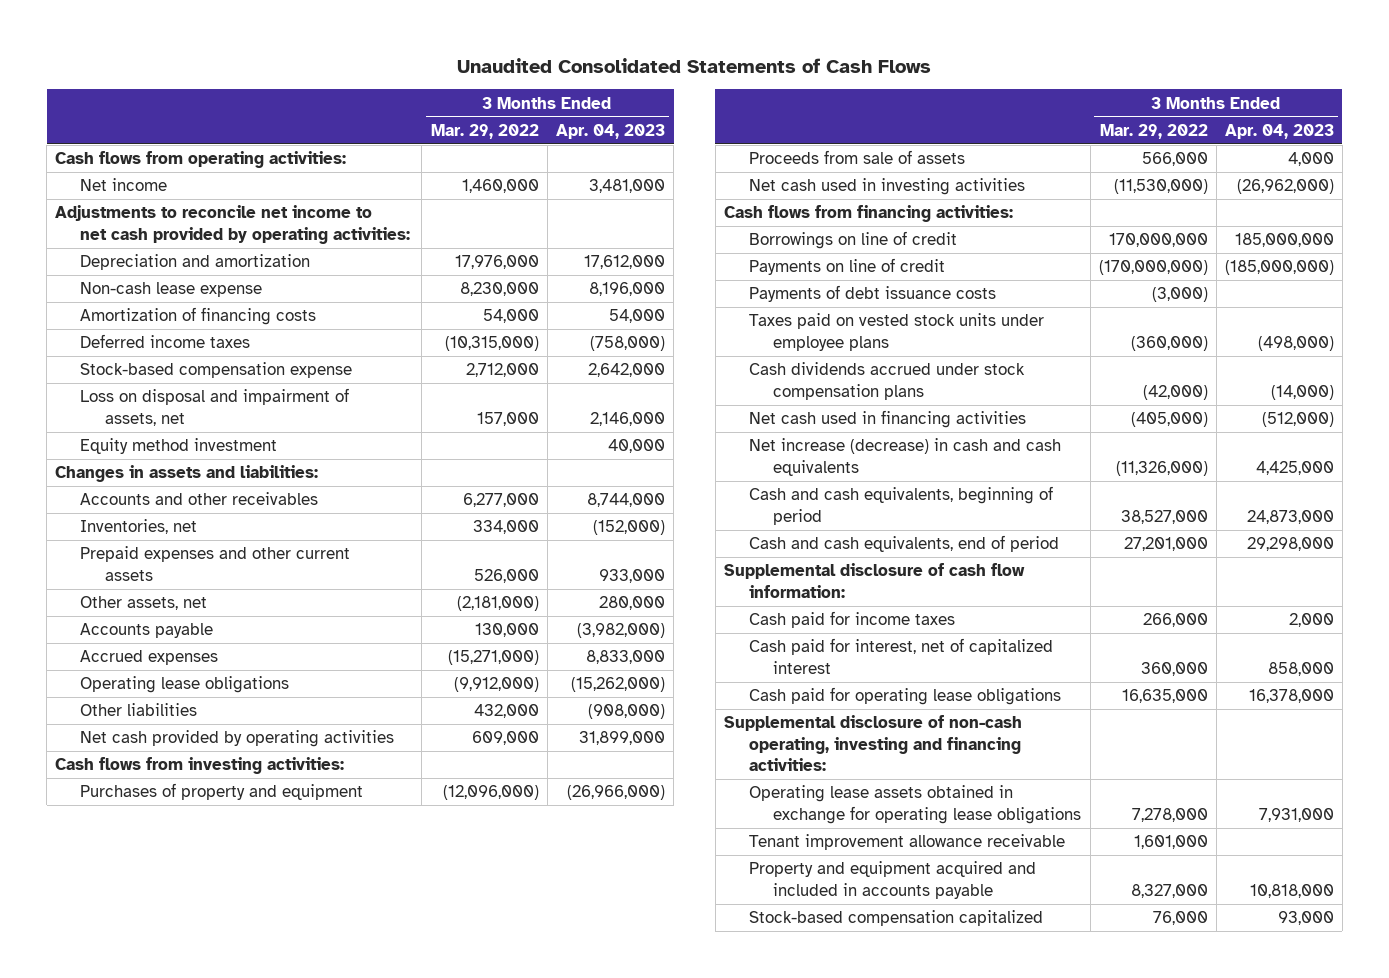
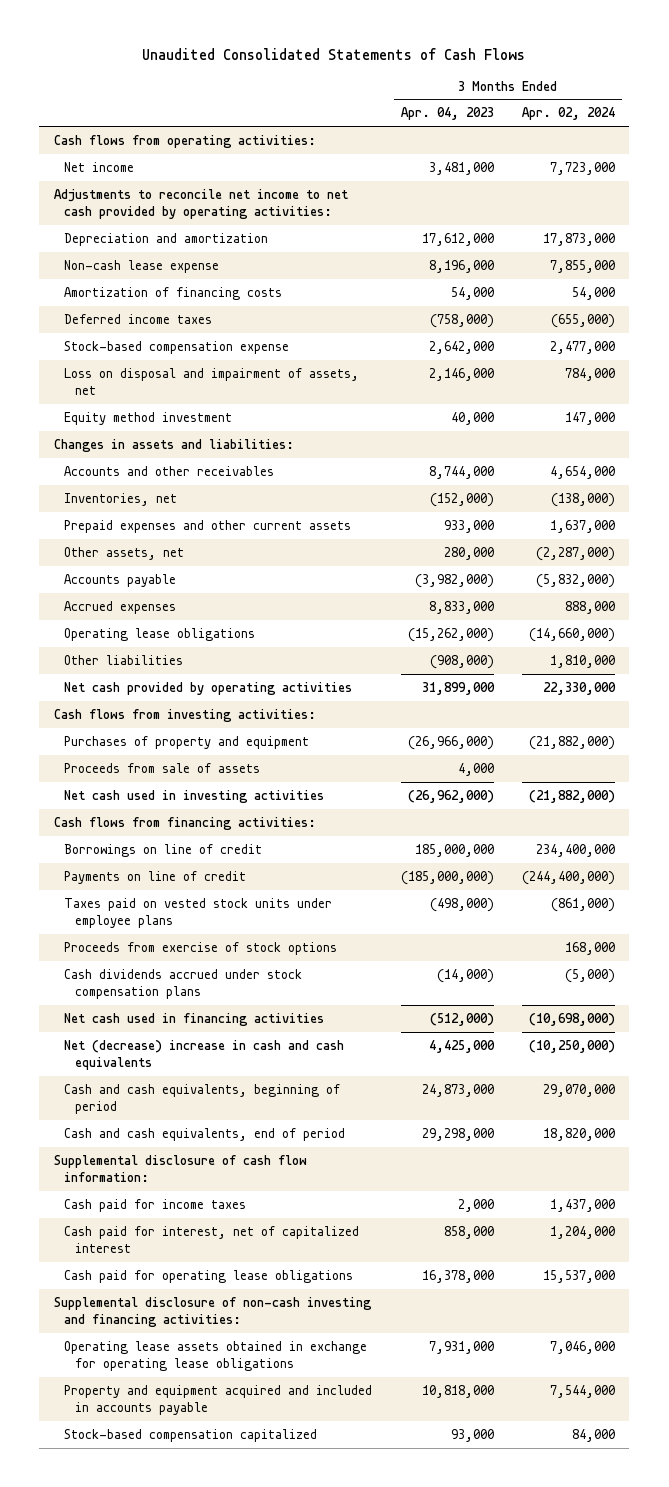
- | 3 Months Ended Mar. 29, 2022 | 3 Months Ended Apr. 04, 2023
+ | 3 Months Ended Apr. 04, 2023 | 3 Months Ended Apr. 02, 2024
- Payments of debt issuance costs | (3,000) |
+ Proceeds from exercise of stock options | | 168,000
- Net increase (decrease) in cash and cash equivalents | (11,326,000) | 4,425,000
+ Net (decrease) increase in cash and cash equivalents | 4,425,000 | (10,250,000)
- Supplemental disclosure of non-cash operating, investing and financing activities:
+ Supplemental disclosure of non-cash investing and financing activities:
- Tenant improvement allowance receivable | 1,601,000 |

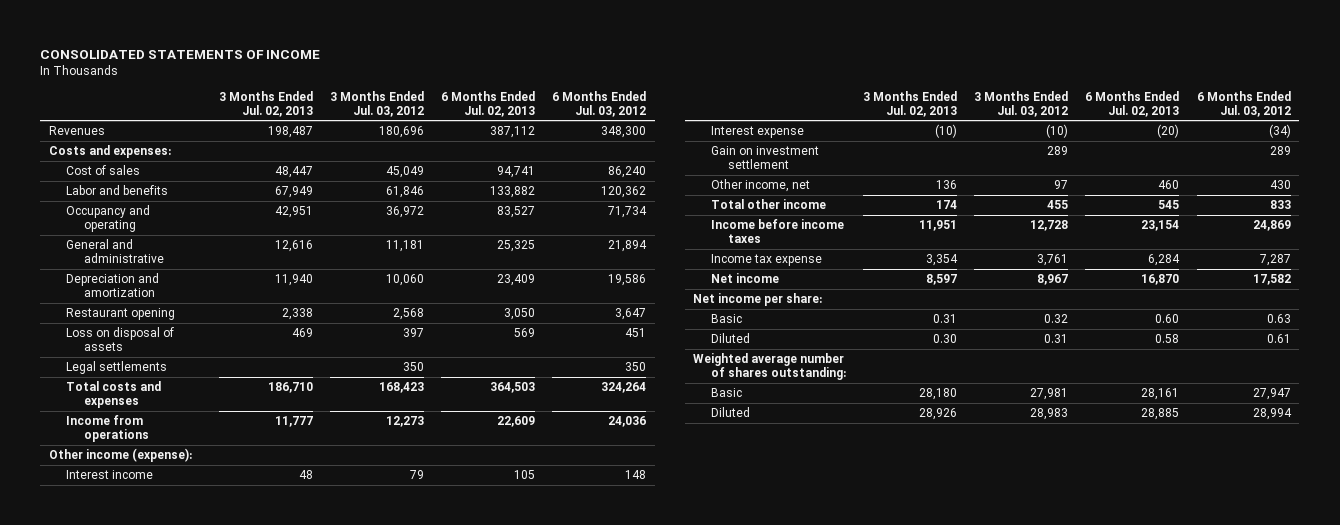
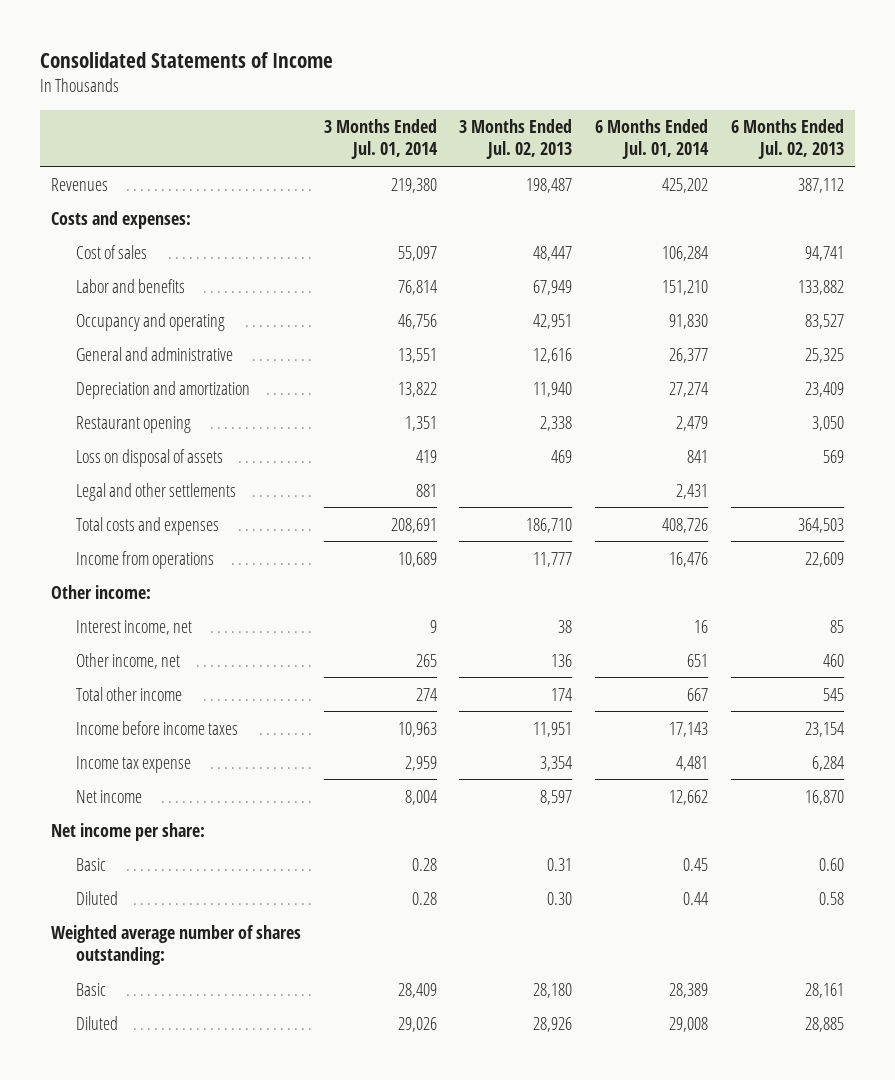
- CONSOLIDATED STATEMENTS OF INCOME
+ Consolidated Statements of Income
- | 3 Months Ended Jul. 02, 2013 | 3 Months Ended Jul. 03, 2012 | 6 Months Ended Jul. 02, 2013 | 6 Months Ended Jul. 03, 2012
+ | 3 Months Ended Jul. 01, 2014 | 3 Months Ended Jul. 02, 2013 | 6 Months Ended Jul. 01, 2014 | 6 Months Ended Jul. 02, 2013
- Legal settlements | | 350 | | 350
+ Legal and other settlements | 881 | | 2,431 |
- Other income (expense):
- Interest income | 48 | 79 | 105 | 148
- Interest expense | (10) | (10) | (20) | (34)
- Gain on investment settlement | | 289 | | 289
+ Other income:
+ Interest income, net | 9 | 38 | 16 | 85

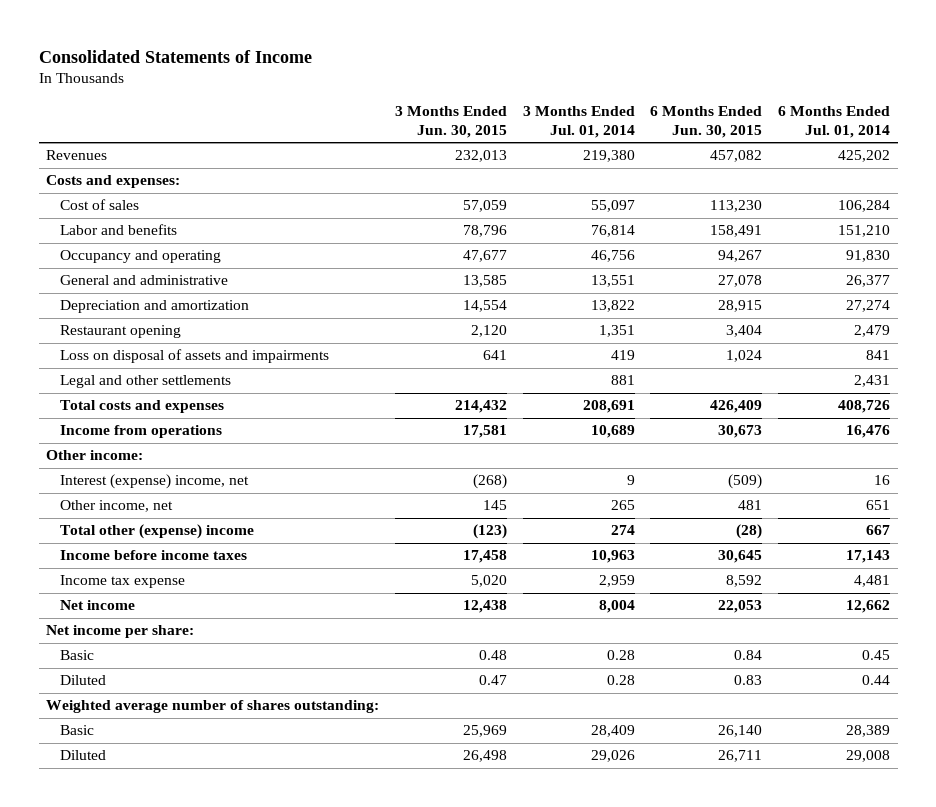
- | 3 Months Ended Jul. 01, 2014 | 3 Months Ended Jul. 02, 2013 | 6 Months Ended Jul. 01, 2014 | 6 Months Ended Jul. 02, 2013
+ | 3 Months Ended Jun. 30, 2015 | 3 Months Ended Jul. 01, 2014 | 6 Months Ended Jun. 30, 2015 | 6 Months Ended Jul. 01, 2014
- Loss on disposal of assets | 419 | 469 | 841 | 569
+ Loss on disposal of assets and impairments | 641 | 419 | 1,024 | 841
- Interest income, net | 9 | 38 | 16 | 85
+ Interest (expense) income, net | (268) | 9 | (509) | 16
- Total other income | 274 | 174 | 667 | 545
+ Total other (expense) income | (123) | 274 | (28) | 667

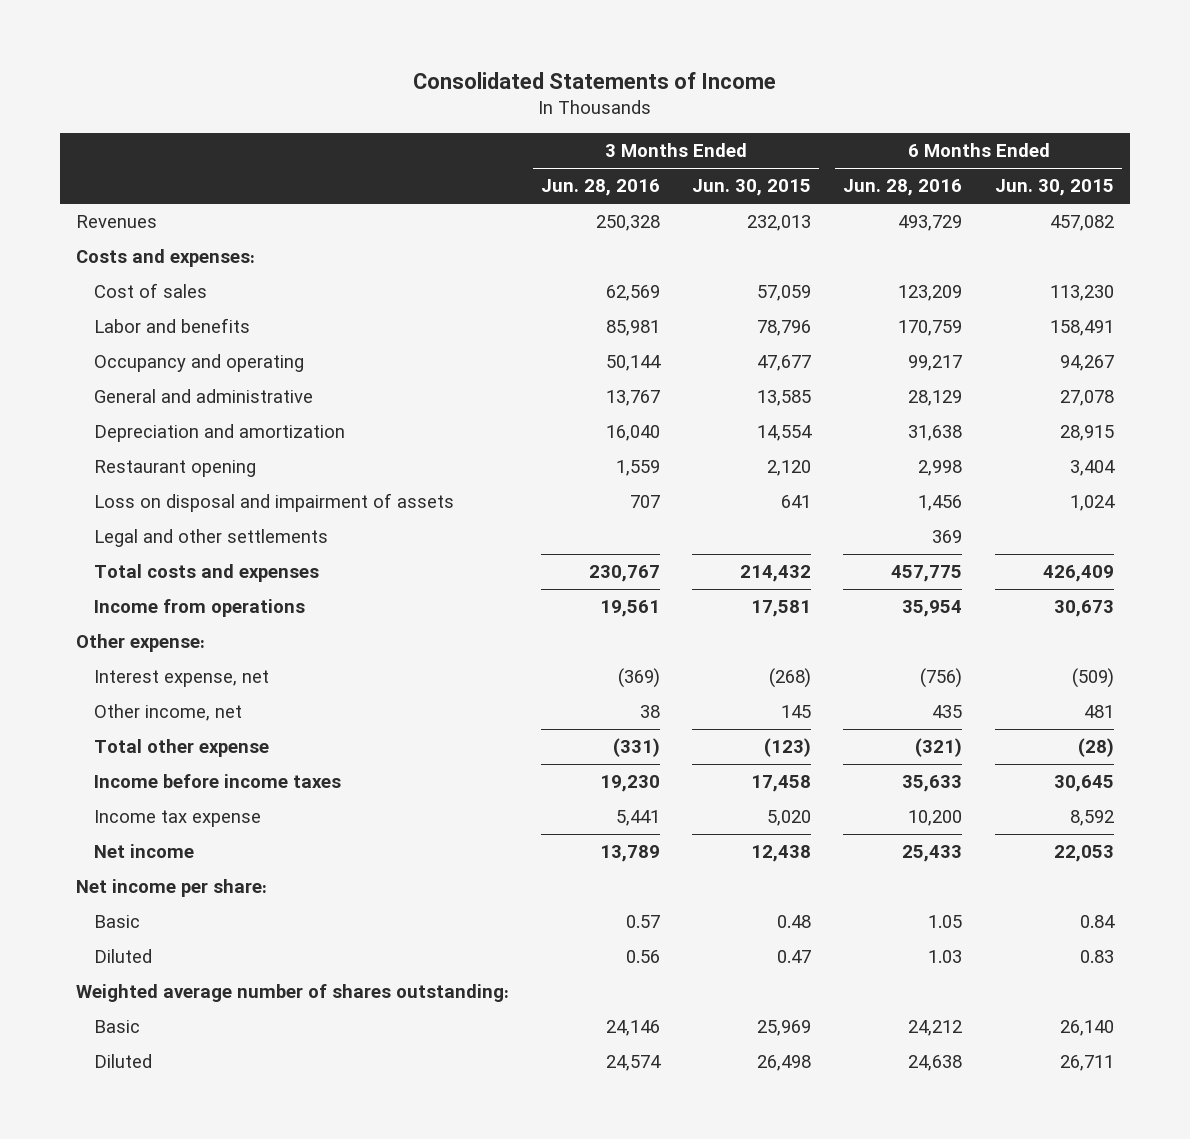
- | 3 Months Ended Jun. 30, 2015 | 3 Months Ended Jul. 01, 2014 | 6 Months Ended Jun. 30, 2015 | 6 Months Ended Jul. 01, 2014
+ | 3 Months Ended Jun. 28, 2016 | 3 Months Ended Jun. 30, 2015 | 6 Months Ended Jun. 28, 2016 | 6 Months Ended Jun. 30, 2015
- Loss on disposal of assets and impairments | 641 | 419 | 1,024 | 841
+ Loss on disposal and impairment of assets | 707 | 641 | 1,456 | 1,024
- Other income:
- Interest (expense) income, net | (268) | 9 | (509) | 16
+ Other expense:
+ Interest expense, net | (369) | (268) | (756) | (509)
- Total other (expense) income | (123) | 274 | (28) | 667
+ Total other expense | (331) | (123) | (321) | (28)

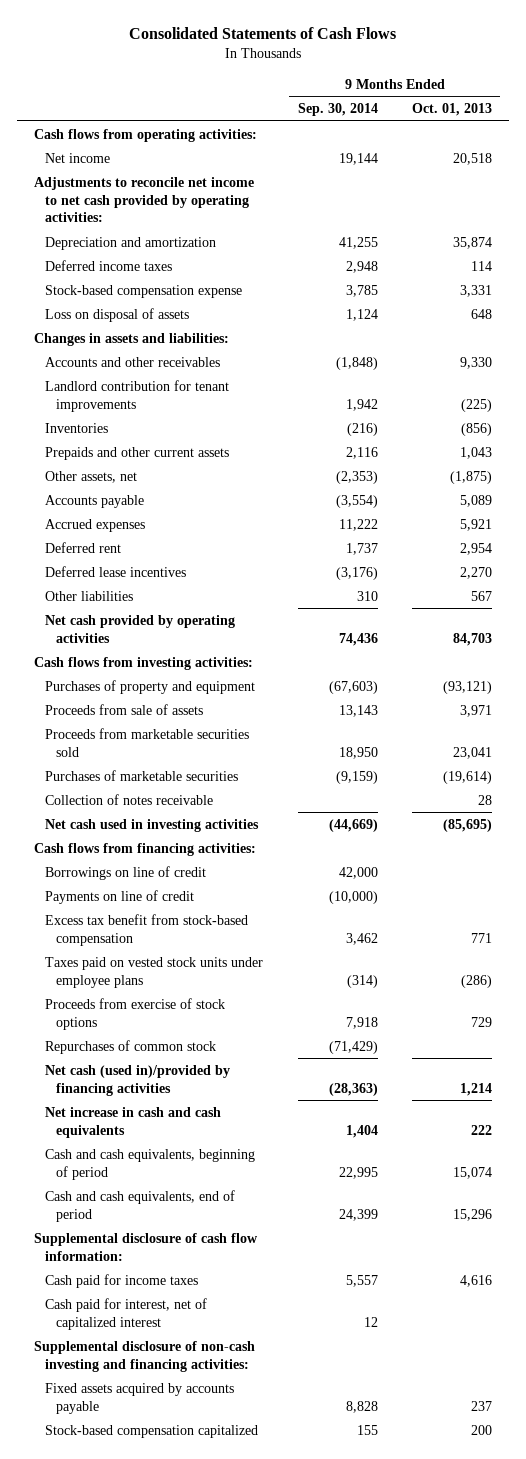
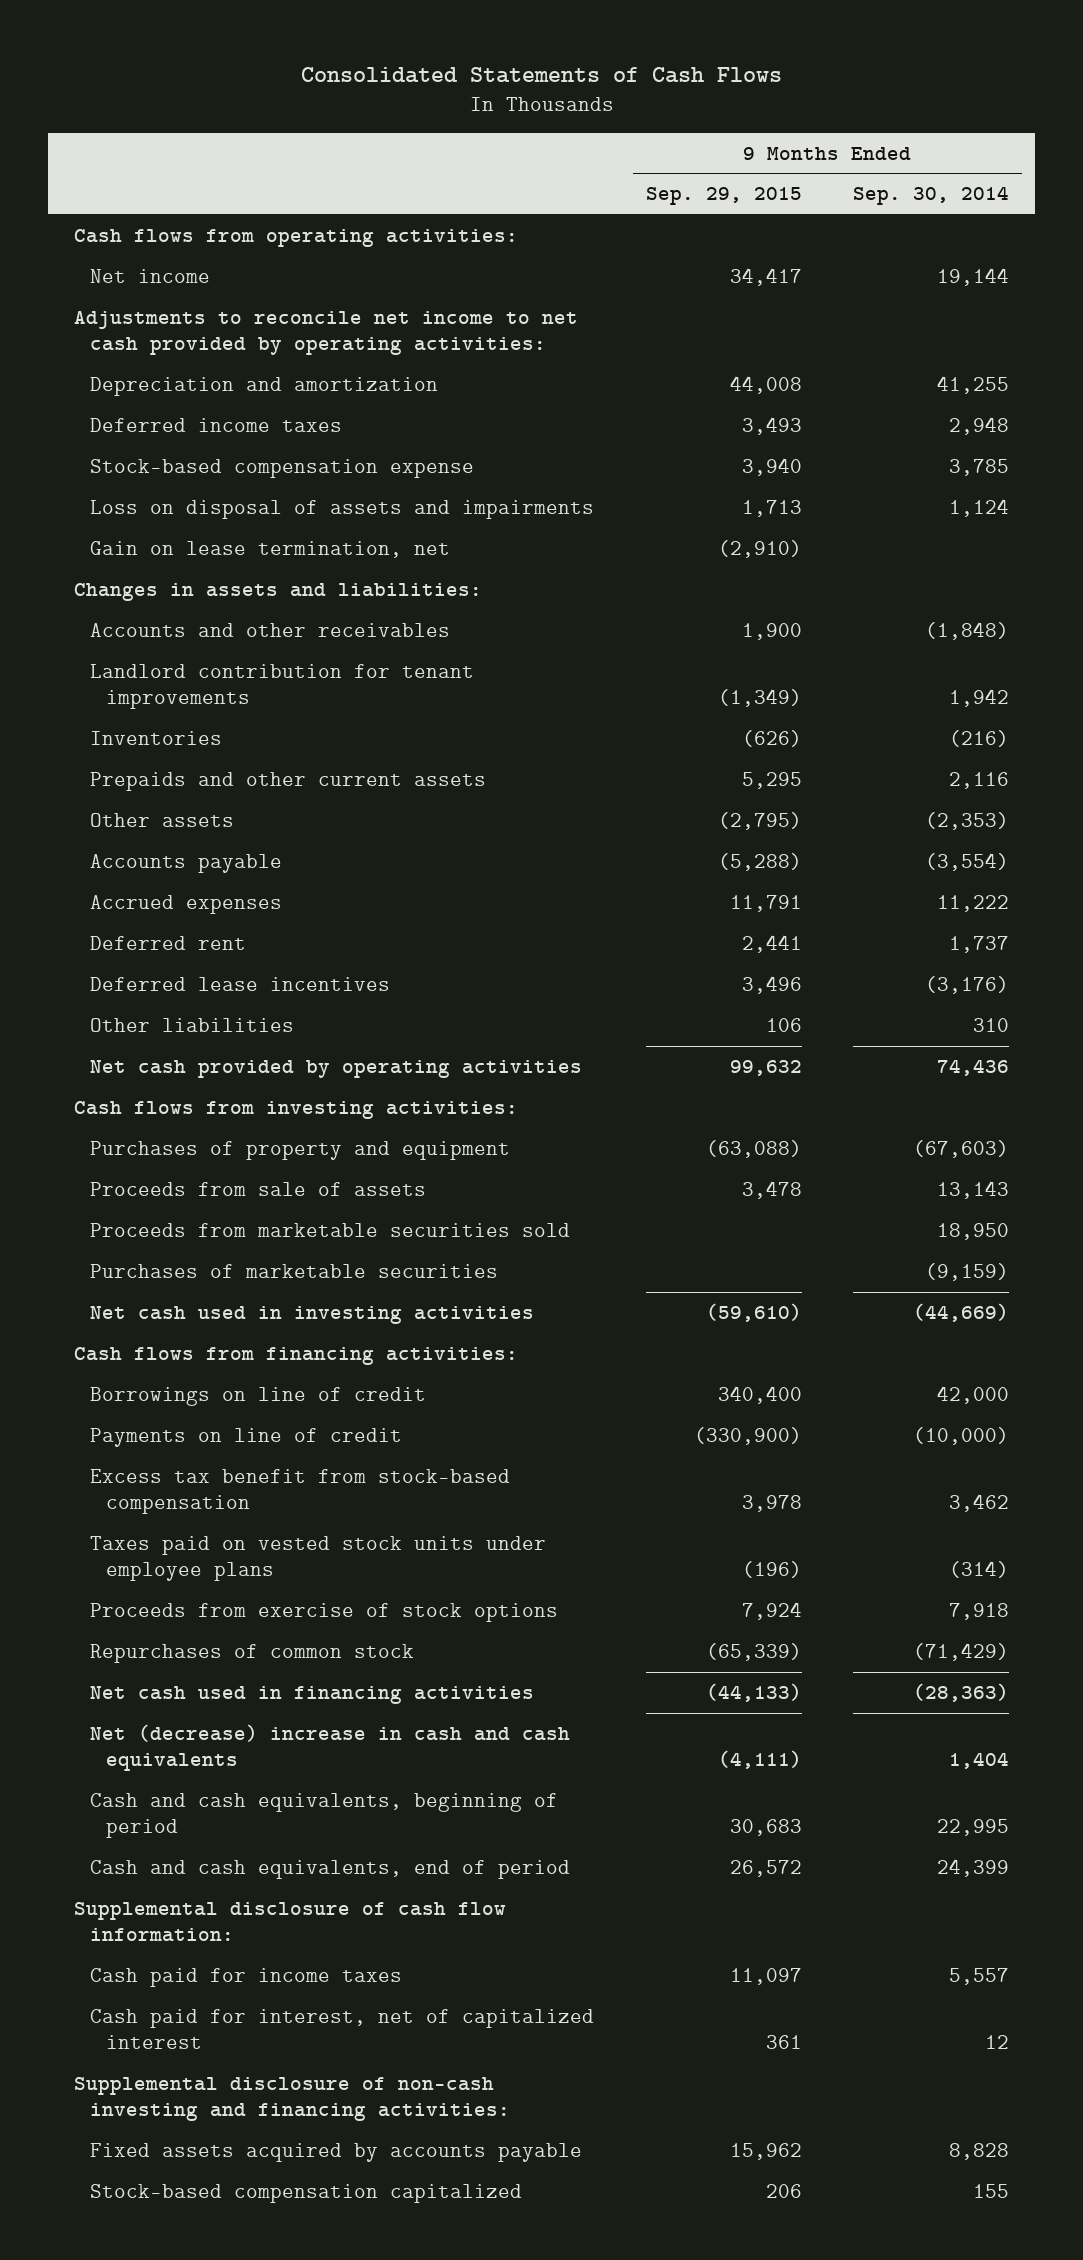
- | 9 Months Ended Sep. 30, 2014 | 9 Months Ended Oct. 01, 2013
+ | 9 Months Ended Sep. 29, 2015 | 9 Months Ended Sep. 30, 2014
- Loss on disposal of assets | 1,124 | 648
+ Loss on disposal of assets and impairments | 1,713 | 1,124
+ Gain on lease termination, net | (2,910) |
- Other assets, net | (2,353) | (1,875)
+ Other assets | (2,795) | (2,353)
- Collection of notes receivable | | 28
- Net cash (used in)/provided by financing activities | (28,363) | 1,214
- Net increase in cash and cash equivalents | 1,404 | 222
+ Net cash used in financing activities | (44,133) | (28,363)
+ Net (decrease) increase in cash and cash equivalents | (4,111) | 1,404

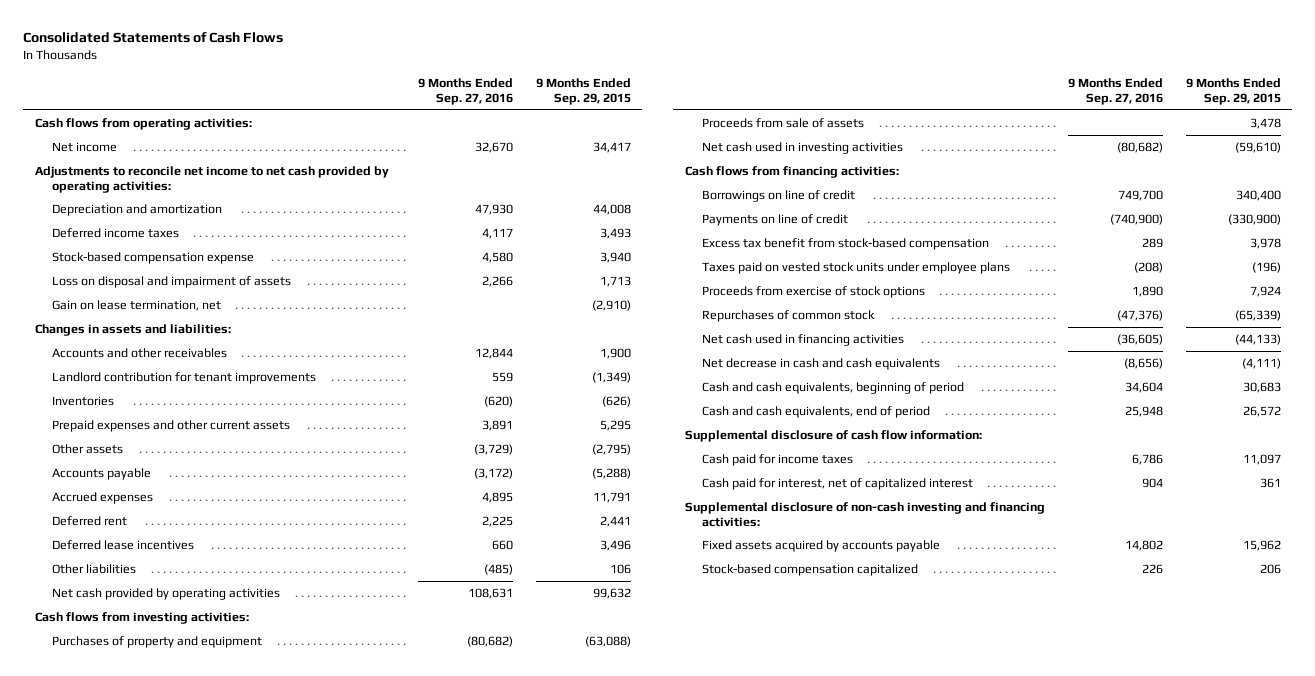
- | 9 Months Ended Sep. 29, 2015 | 9 Months Ended Sep. 30, 2014
+ | 9 Months Ended Sep. 27, 2016 | 9 Months Ended Sep. 29, 2015
- Loss on disposal of assets and impairments | 1,713 | 1,124
+ Loss on disposal and impairment of assets | 2,266 | 1,713
- Prepaids and other current assets | 5,295 | 2,116
+ Prepaid expenses and other current assets | 3,891 | 5,295
- Proceeds from marketable securities sold | | 18,950
- Purchases of marketable securities | | (9,159)
- Net (decrease) increase in cash and cash equivalents | (4,111) | 1,404
+ Net decrease in cash and cash equivalents | (8,656) | (4,111)

